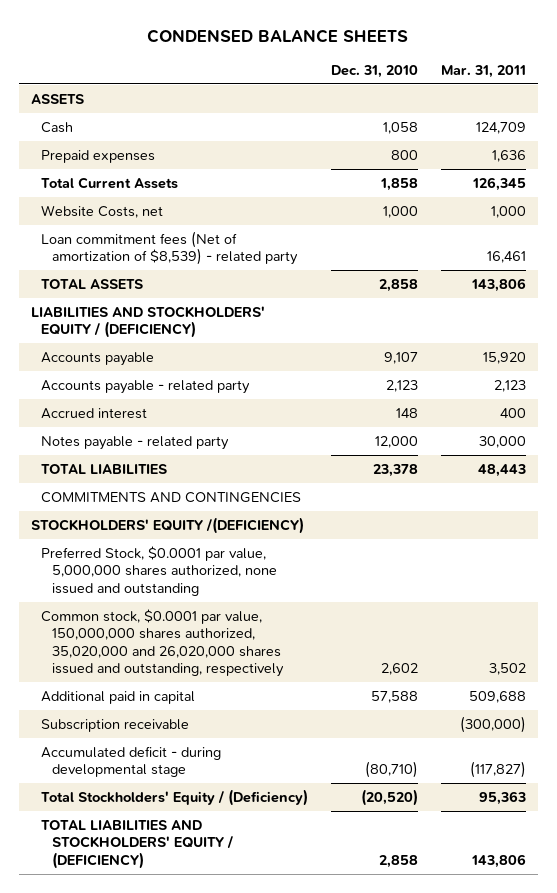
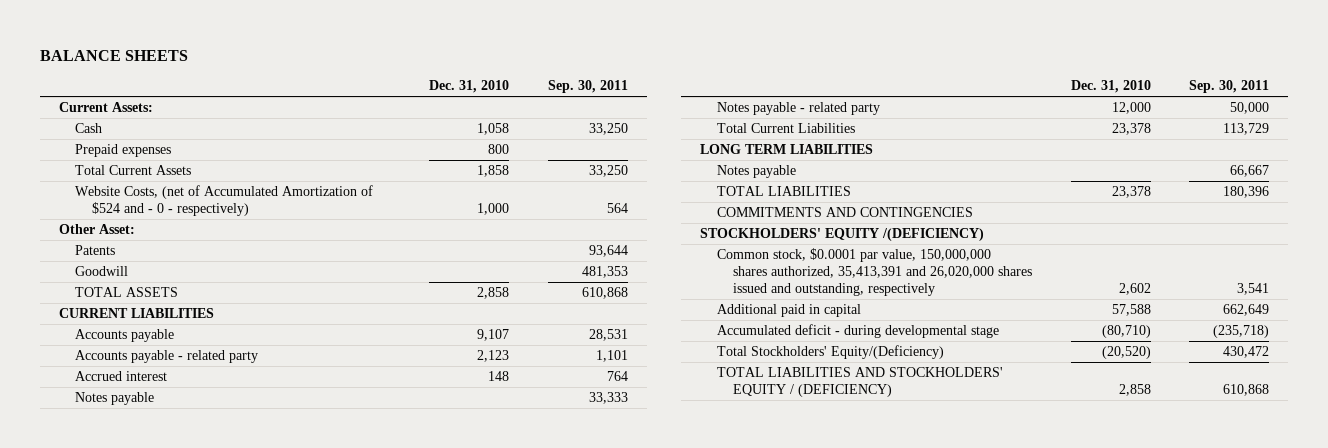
- CONDENSED BALANCE SHEETS
+ BALANCE SHEETS
- | Dec. 31, 2010 | Mar. 31, 2011
+ | Dec. 31, 2010 | Sep. 30, 2011
- ASSETS
+ Current Assets:
- Website Costs, net | 1,000 | 1,000
- Loan commitment fees (Net of amortization of $8,539) - related party | | 16,461
+ Website Costs, (net of Accumulated Amortization of $524 and - 0 - respectively) | 1,000 | 564
+ Other Asset:
+ Patents | | 93,644
+ Goodwill | | 481,353
- LIABILITIES AND STOCKHOLDERS' EQUITY / (DEFICIENCY)
+ CURRENT LIABILITIES
+ Notes payable | | 33,333
+ Total Current Liabilities | 23,378 | 113,729
+ LONG TERM LIABILITIES
+ Notes payable | | 66,667
- Preferred Stock, $0.0001 par value, 5,000,000 shares authorized, none issued and outstanding
- Common stock, $0.0001 par value, 150,000,000 shares authorized, 35,020,000 and 26,020,000 shares issued and outstanding, respectively | 2,602 | 3,502
+ Common stock, $0.0001 par value, 150,000,000 shares authorized, 35,413,391 and 26,020,000 shares issued and outstanding, respectively | 2,602 | 3,541
- Subscription receivable | | (300,000)
- Total Stockholders' Equity / (Deficiency) | (20,520) | 95,363
+ Total Stockholders' Equity/(Deficiency) | (20,520) | 430,472

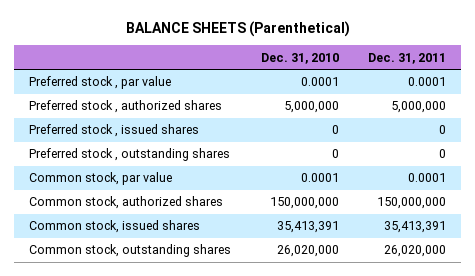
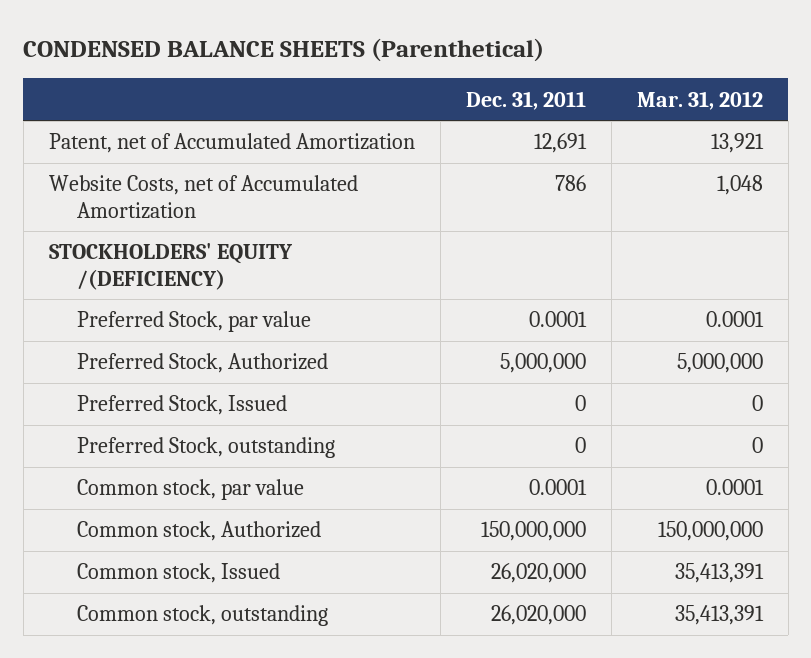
- BALANCE SHEETS (Parenthetical)
+ CONDENSED BALANCE SHEETS (Parenthetical)
- | Dec. 31, 2010 | Dec. 31, 2011
+ | Dec. 31, 2011 | Mar. 31, 2012
- Preferred stock , par value | 0.0001 | 0.0001
- Preferred stock , authorized shares | 5,000,000 | 5,000,000
- Preferred stock , issued shares | 0 | 0
- Preferred stock , outstanding shares | 0 | 0
+ Patent, net of Accumulated Amortization | 12,691 | 13,921
+ Website Costs, net of Accumulated Amortization | 786 | 1,048
+ STOCKHOLDERS' EQUITY /(DEFICIENCY)
+ Preferred Stock, par value | 0.0001 | 0.0001
+ Preferred Stock, Authorized | 5,000,000 | 5,000,000
+ Preferred Stock, Issued | 0 | 0
+ Preferred Stock, outstanding | 0 | 0
- Common stock, authorized shares | 150,000,000 | 150,000,000
- Common stock, issued shares | 35,413,391 | 35,413,391
- Common stock, outstanding shares | 26,020,000 | 26,020,000
+ Common stock, Authorized | 150,000,000 | 150,000,000
+ Common stock, Issued | 26,020,000 | 35,413,391
+ Common stock, outstanding | 26,020,000 | 35,413,391

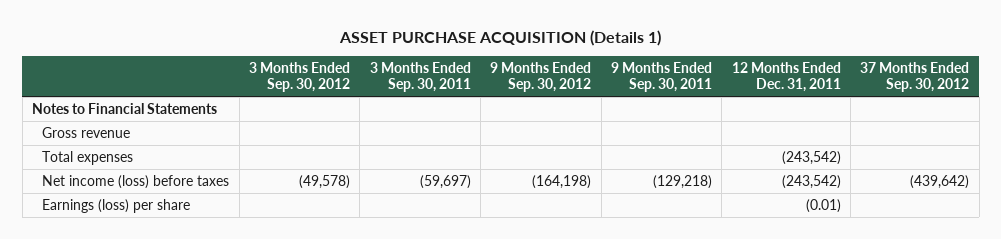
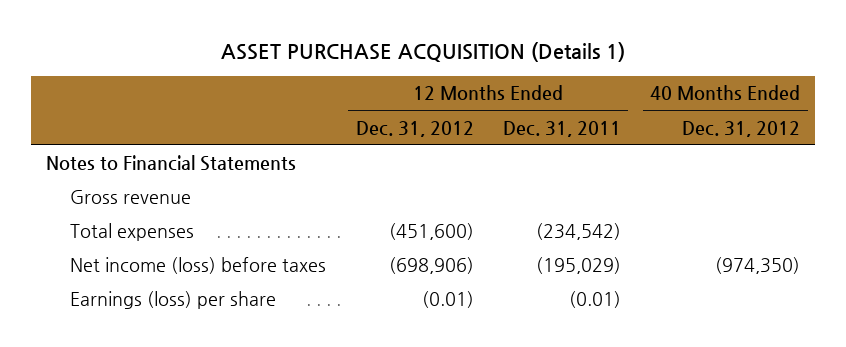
- | 3 Months Ended Sep. 30, 2012 | 3 Months Ended Sep. 30, 2011 | 9 Months Ended Sep. 30, 2012 | 9 Months Ended Sep. 30, 2011 | 12 Months Ended Dec. 31, 2011 | 37 Months Ended Sep. 30, 2012
+ | 12 Months Ended Dec. 31, 2012 | 12 Months Ended Dec. 31, 2011 | 40 Months Ended Dec. 31, 2012
- Total expenses | | | | | (243,542) |
- Net income (loss) before taxes | (49,578) | (59,697) | (164,198) | (129,218) | (243,542) | (439,642)
+ Total expenses | (451,600) | (234,542) |
+ Net income (loss) before taxes | (698,906) | (195,029) | (974,350)

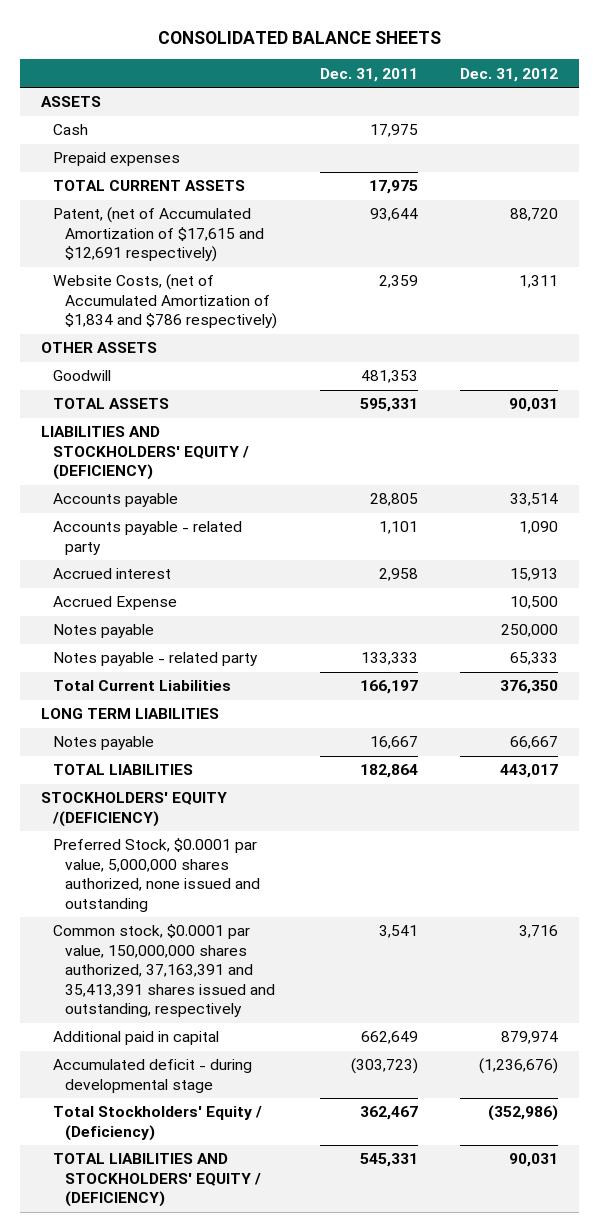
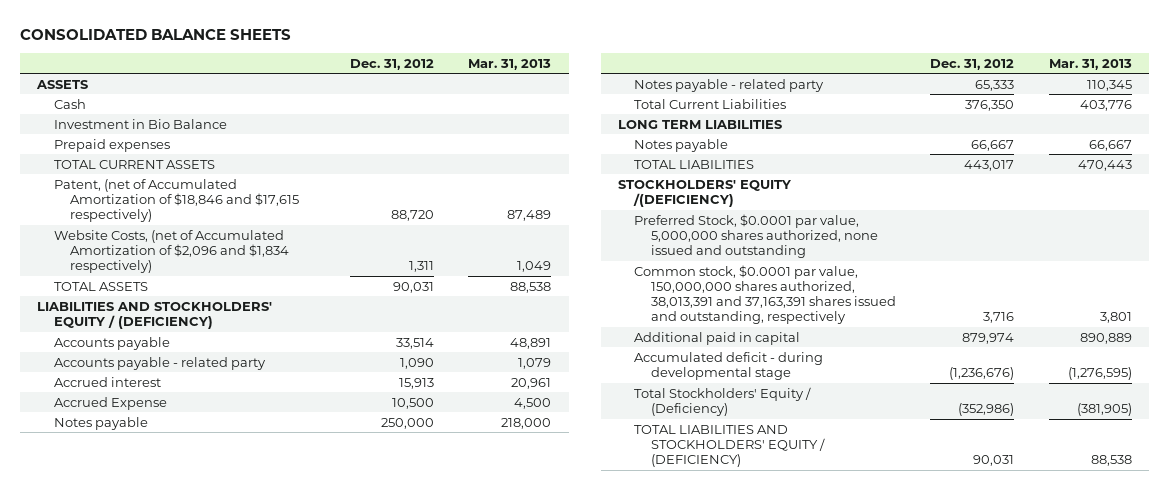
- | Dec. 31, 2011 | Dec. 31, 2012
+ | Dec. 31, 2012 | Mar. 31, 2013
+ Investment in Bio Balance
- Patent, (net of Accumulated Amortization of $17,615 and $12,691 respectively) | 93,644 | 88,720
- Website Costs, (net of Accumulated Amortization of $1,834 and $786 respectively) | 2,359 | 1,311
- OTHER ASSETS
- Goodwill | 481,353 |
+ Patent, (net of Accumulated Amortization of $18,846 and $17,615 respectively) | 88,720 | 87,489
+ Website Costs, (net of Accumulated Amortization of $2,096 and $1,834 respectively) | 1,311 | 1,049
- Common stock, $0.0001 par value, 150,000,000 shares authorized, 37,163,391 and 35,413,391 shares issued and outstanding, respectively | 3,541 | 3,716
+ Common stock, $0.0001 par value, 150,000,000 shares authorized, 38,013,391 and 37,163,391 shares issued and outstanding, respectively | 3,716 | 3,801

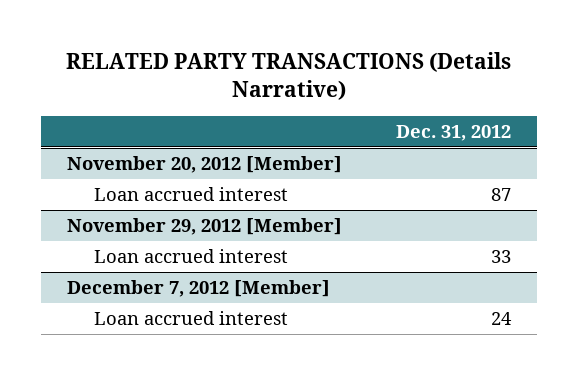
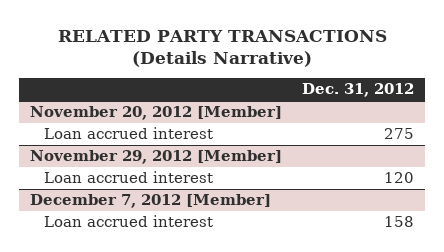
@ November 20, 2012 [Member]
- Loan accrued interest | 87
+ Loan accrued interest | 275
@ November 29, 2012 [Member]
- Loan accrued interest | 33
+ Loan accrued interest | 120
@ December 7, 2012 [Member]
- Loan accrued interest | 24
+ Loan accrued interest | 158

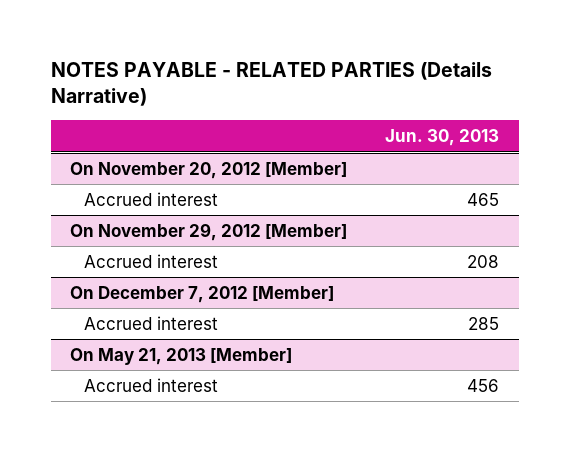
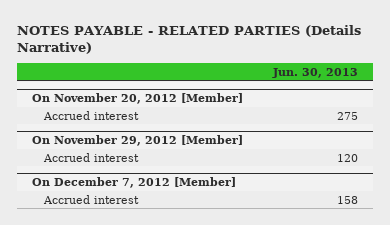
@ On November 20, 2012 [Member]
- Accrued interest | 465
+ Accrued interest | 275
@ On November 29, 2012 [Member]
- Accrued interest | 208
+ Accrued interest | 120
@ On December 7, 2012 [Member]
- Accrued interest | 285
- On May 21, 2013 [Member]
- Accrued interest | 456
@ On December 7, 2012 [Member]
+ Accrued interest | 158

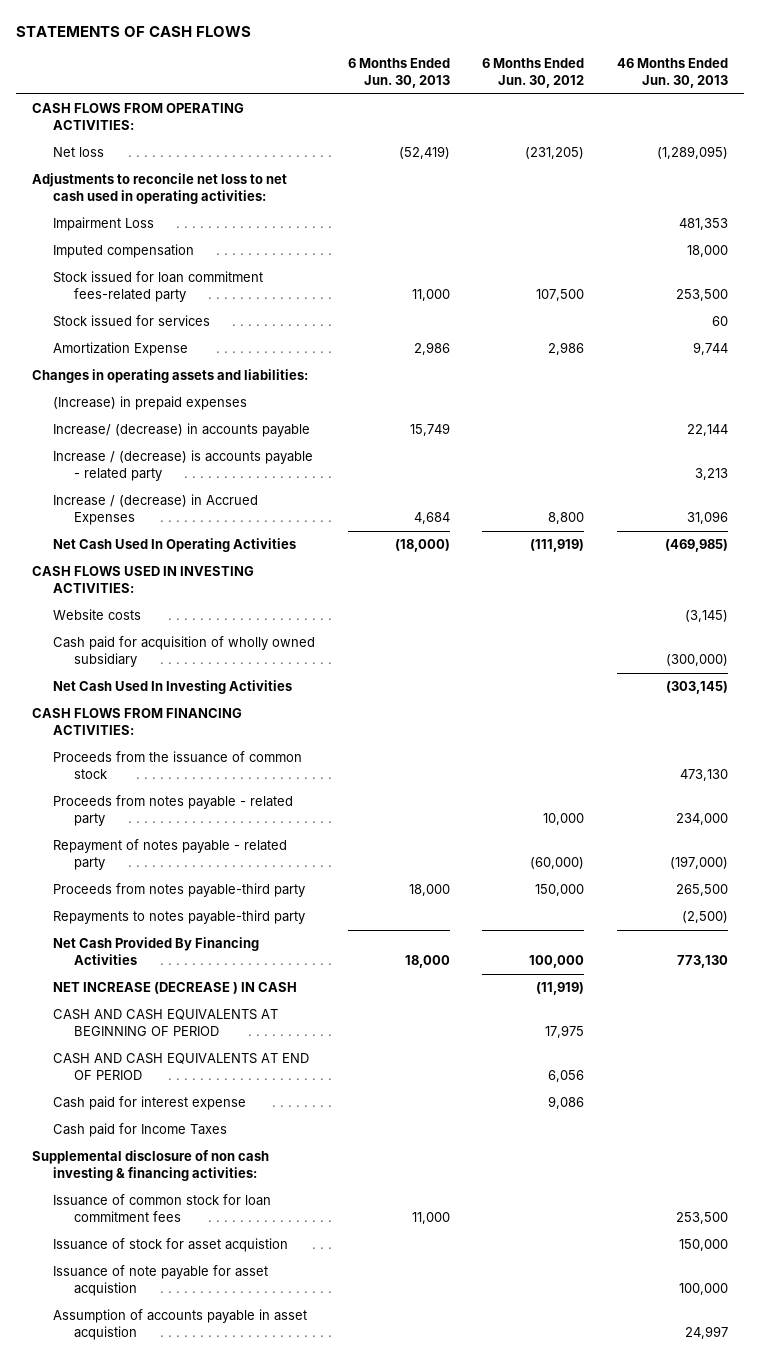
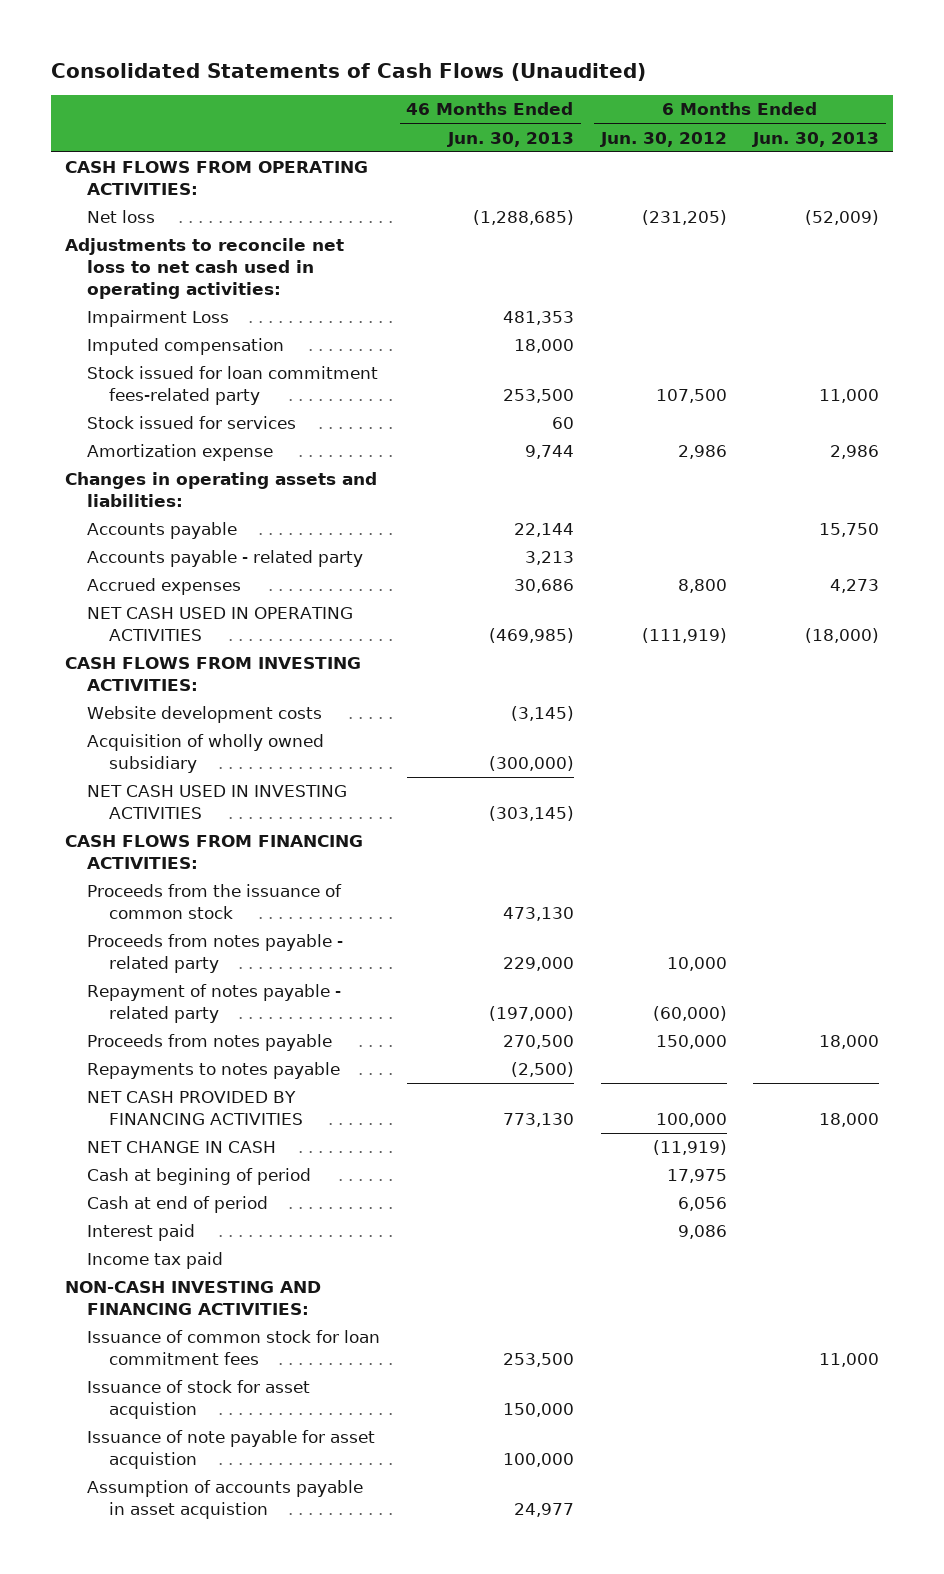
- STATEMENTS OF CASH FLOWS
+ Consolidated Statements of Cash Flows (Unaudited)
- | 6 Months Ended Jun. 30, 2013 | 6 Months Ended Jun. 30, 2012 | 46 Months Ended Jun. 30, 2013
+ | 46 Months Ended Jun. 30, 2013 | 6 Months Ended Jun. 30, 2012 | 6 Months Ended Jun. 30, 2013
- Net loss | (52,419) | (231,205) | (1,289,095)
+ Net loss | (1,288,685) | (231,205) | (52,009)
- Amortization Expense | 2,986 | 2,986 | 9,744
+ Amortization expense | 9,744 | 2,986 | 2,986
- (Increase) in prepaid expenses
- Increase/ (decrease) in accounts payable | 15,749 | | 22,144
- Increase / (decrease) is accounts payable - related party | | | 3,213
- Increase / (decrease) in Accrued Expenses | 4,684 | 8,800 | 31,096
- Net Cash Used In Operating Activities | (18,000) | (111,919) | (469,985)
- CASH FLOWS USED IN INVESTING ACTIVITIES:
- Website costs | | | (3,145)
- Cash paid for acquisition of wholly owned subsidiary | | | (300,000)
- Net Cash Used In Investing Activities | | | (303,145)
+ Accounts payable | 22,144 | | 15,750
+ Accounts payable - related party | 3,213 | |
+ Accrued expenses | 30,686 | 8,800 | 4,273
+ NET CASH USED IN OPERATING ACTIVITIES | (469,985) | (111,919) | (18,000)
+ CASH FLOWS FROM INVESTING ACTIVITIES:
+ Website development costs | (3,145) | |
+ Acquisition of wholly owned subsidiary | (300,000) | |
+ NET CASH USED IN INVESTING ACTIVITIES | (303,145) | |
- Proceeds from notes payable - related party | | 10,000 | 234,000
+ Proceeds from notes payable - related party | 229,000 | 10,000 |
- Proceeds from notes payable-third party | 18,000 | 150,000 | 265,500
- Repayments to notes payable-third party | | | (2,500)
- Net Cash Provided By Financing Activities | 18,000 | 100,000 | 773,130
- NET INCREASE (DECREASE ) IN CASH | | (11,919) |
- CASH AND CASH EQUIVALENTS AT BEGINNING OF PERIOD | | 17,975 |
- CASH AND CASH EQUIVALENTS AT END OF PERIOD | | 6,056 |
- Cash paid for interest expense | | 9,086 |
- Cash paid for Income Taxes
- Supplemental disclosure of non cash investing & financing activities:
+ Proceeds from notes payable | 270,500 | 150,000 | 18,000
+ Repayments to notes payable | (2,500) | |
+ NET CASH PROVIDED BY FINANCING ACTIVITIES | 773,130 | 100,000 | 18,000
+ NET CHANGE IN CASH | | (11,919) |
+ Cash at begining of period | | 17,975 |
+ Cash at end of period | | 6,056 |
+ Interest paid | | 9,086 |
+ Income tax paid
+ NON-CASH INVESTING AND FINANCING ACTIVITIES:
- Assumption of accounts payable in asset acquistion | | | 24,997
+ Assumption of accounts payable in asset acquistion | 24,977 | |

